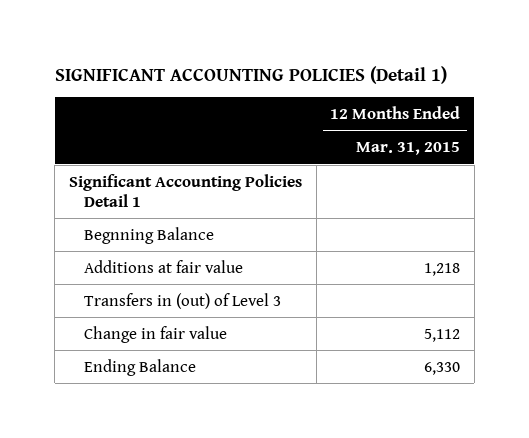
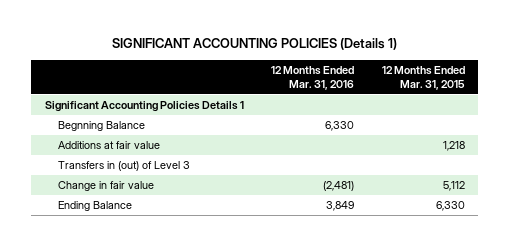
- SIGNIFICANT ACCOUNTING POLICIES (Detail 1)
+ SIGNIFICANT ACCOUNTING POLICIES (Details 1)
- | 12 Months Ended Mar. 31, 2015
+ | 12 Months Ended Mar. 31, 2016 | 12 Months Ended Mar. 31, 2015
- Significant Accounting Policies Detail 1
+ Significant Accounting Policies Details 1

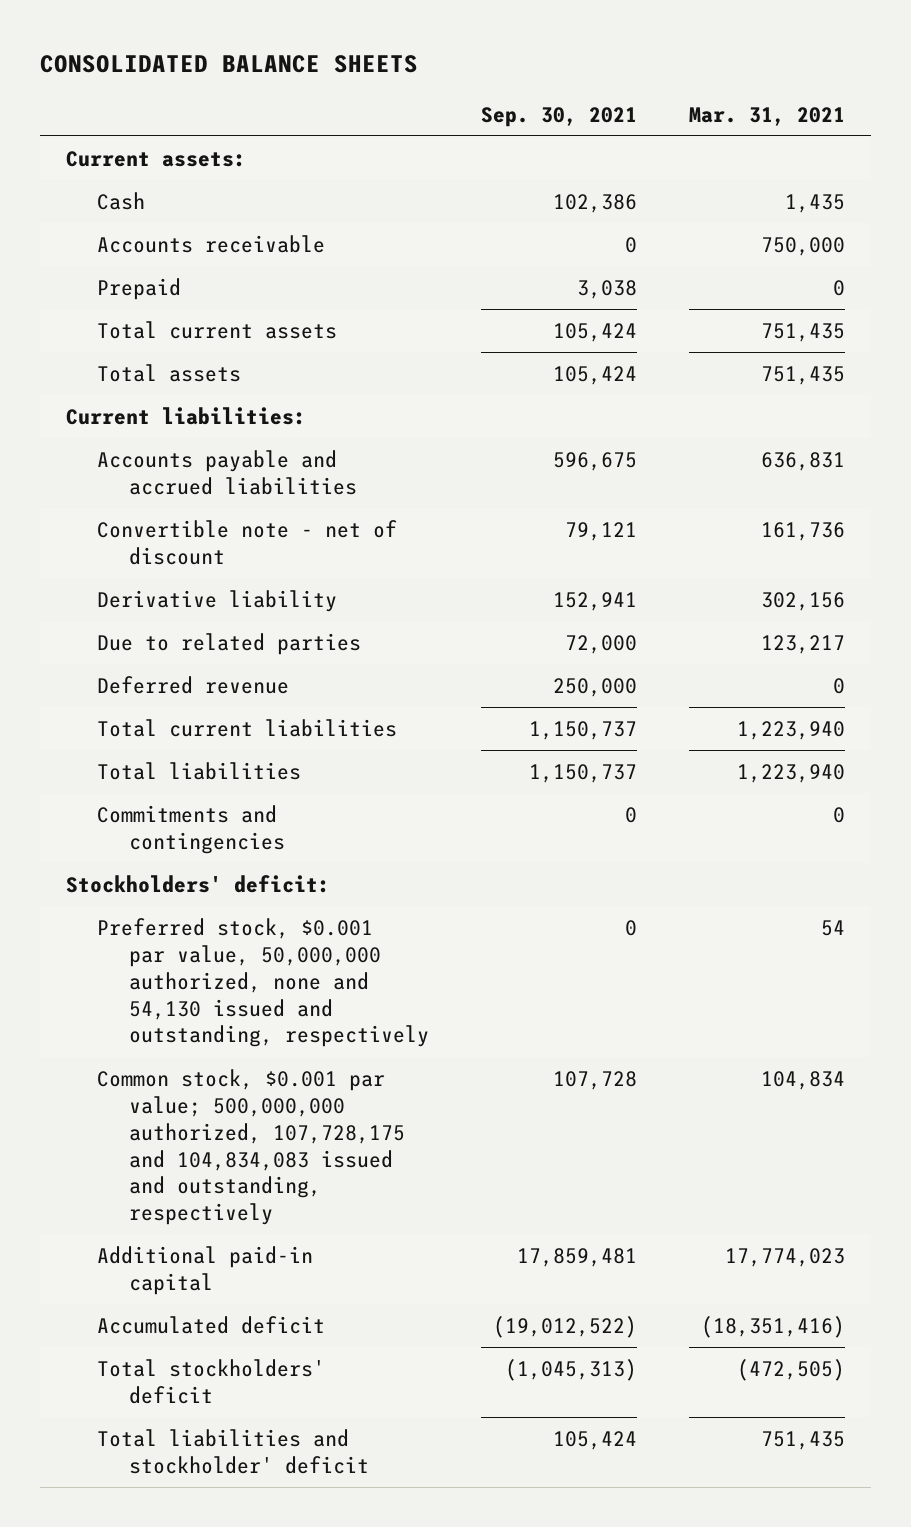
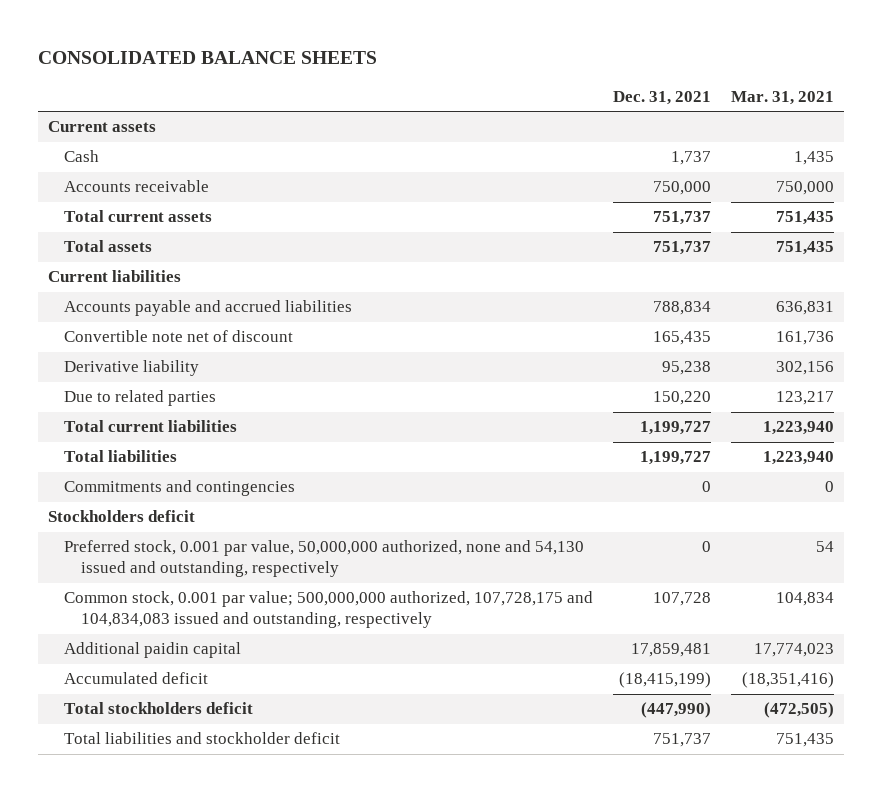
- | Sep. 30, 2021 | Mar. 31, 2021
+ | Dec. 31, 2021 | Mar. 31, 2021
- Current assets:
+ Current assets
- Prepaid | 3,038 | 0
- Current liabilities:
+ Current liabilities
- Convertible note - net of discount | 79,121 | 161,736
+ Convertible note net of discount | 165,435 | 161,736
- Deferred revenue | 250,000 | 0
- Stockholders' deficit:
- Preferred stock, $0.001 par value, 50,000,000 authorized, none and 54,130 issued and outstanding, respectively | 0 | 54
- Common stock, $0.001 par value; 500,000,000 authorized, 107,728,175 and 104,834,083 issued and outstanding, respectively | 107,728 | 104,834
- Additional paid-in capital | 17,859,481 | 17,774,023
+ Stockholders deficit
+ Preferred stock, 0.001 par value, 50,000,000 authorized, none and 54,130 issued and outstanding, respectively | 0 | 54
+ Common stock, 0.001 par value; 500,000,000 authorized, 107,728,175 and 104,834,083 issued and outstanding, respectively | 107,728 | 104,834
+ Additional paidin capital | 17,859,481 | 17,774,023
- Total stockholders' deficit | (1,045,313) | (472,505)
- Total liabilities and stockholder' deficit | 105,424 | 751,435
+ Total stockholders deficit | (447,990) | (472,505)
+ Total liabilities and stockholder deficit | 751,737 | 751,435

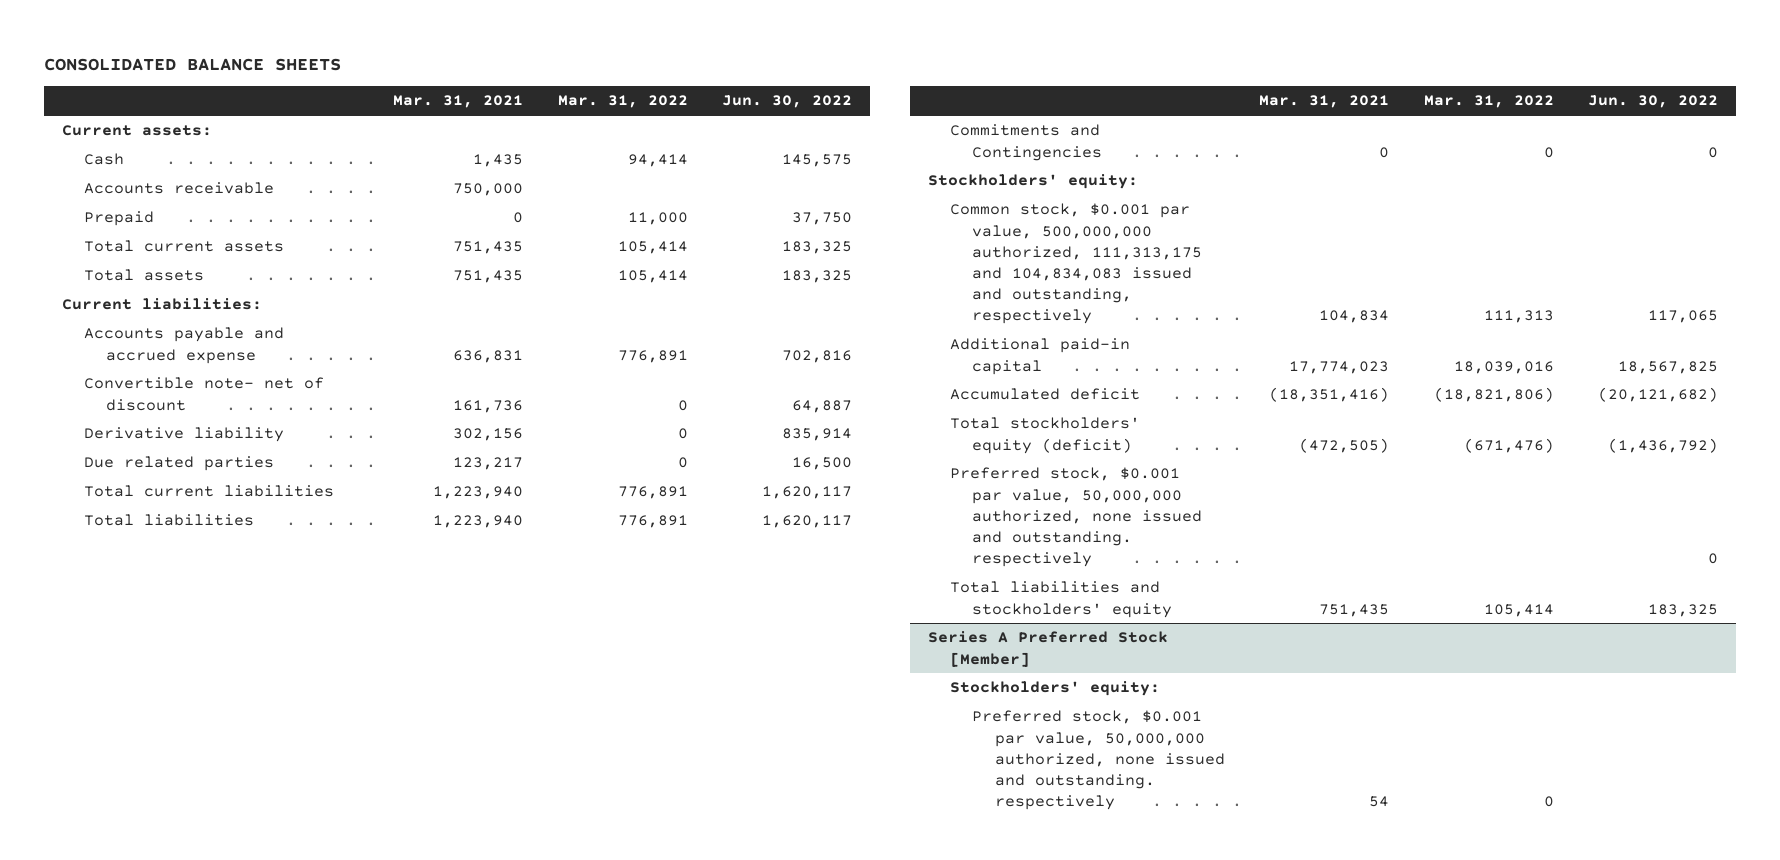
- | Dec. 31, 2021 | Mar. 31, 2021
+ | Mar. 31, 2021 | Mar. 31, 2022 | Jun. 30, 2022
- Current assets
+ Current assets:
+ Prepaid | 0 | 11,000 | 37,750
- Current liabilities
- Accounts payable and accrued liabilities | 788,834 | 636,831
- Convertible note net of discount | 165,435 | 161,736
+ Current liabilities:
+ Accounts payable and accrued expense | 636,831 | 776,891 | 702,816
+ Convertible note- net of discount | 161,736 | 0 | 64,887
- Due to related parties | 150,220 | 123,217
+ Due related parties | 123,217 | 0 | 16,500
- Commitments and contingencies | 0 | 0
- Stockholders deficit
- Preferred stock, 0.001 par value, 50,000,000 authorized, none and 54,130 issued and outstanding, respectively | 0 | 54
- Common stock, 0.001 par value; 500,000,000 authorized, 107,728,175 and 104,834,083 issued and outstanding, respectively | 107,728 | 104,834
- Additional paidin capital | 17,859,481 | 17,774,023
+ Commitments and Contingencies | 0 | 0 | 0
+ Stockholders' equity:
+ Common stock, $0.001 par value, 500,000,000 authorized, 111,313,175 and 104,834,083 issued and outstanding, respectively | 104,834 | 111,313 | 117,065
+ Additional paid-in capital | 17,774,023 | 18,039,016 | 18,567,825
- Total stockholders deficit | (447,990) | (472,505)
- Total liabilities and stockholder deficit | 751,737 | 751,435
+ Total stockholders' equity (deficit) | (472,505) | (671,476) | (1,436,792)
+ Preferred stock, $0.001 par value, 50,000,000 authorized, none issued and outstanding. respectively | | | 0
+ Total liabilities and stockholders' equity | 751,435 | 105,414 | 183,325
+ Series A Preferred Stock [Member]
+ Stockholders' equity:
+ Preferred stock, $0.001 par value, 50,000,000 authorized, none issued and outstanding. respectively | 54 | 0 |

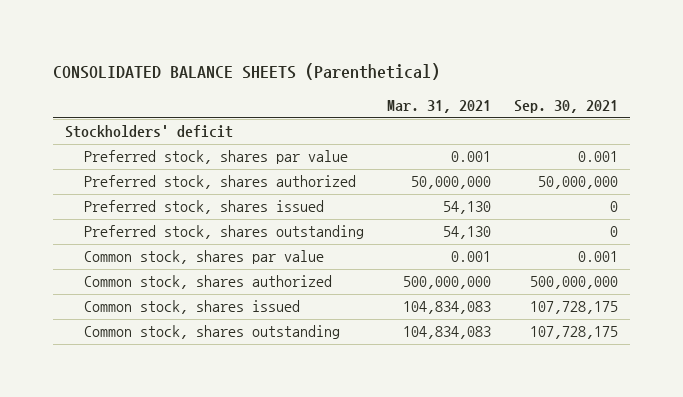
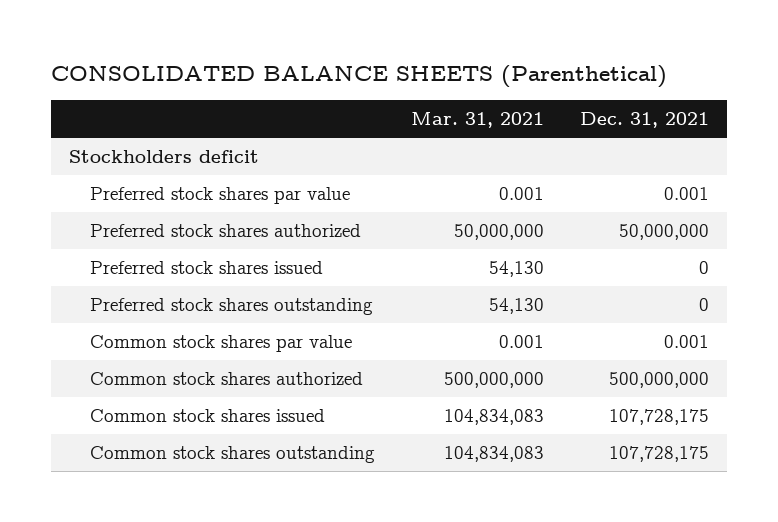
- | Mar. 31, 2021 | Sep. 30, 2021
+ | Mar. 31, 2021 | Dec. 31, 2021
- Stockholders' deficit
- Preferred stock, shares par value | 0.001 | 0.001
- Preferred stock, shares authorized | 50,000,000 | 50,000,000
- Preferred stock, shares issued | 54,130 | 0
- Preferred stock, shares outstanding | 54,130 | 0
- Common stock, shares par value | 0.001 | 0.001
- Common stock, shares authorized | 500,000,000 | 500,000,000
- Common stock, shares issued | 104,834,083 | 107,728,175
- Common stock, shares outstanding | 104,834,083 | 107,728,175
+ Stockholders deficit
+ Preferred stock shares par value | 0.001 | 0.001
+ Preferred stock shares authorized | 50,000,000 | 50,000,000
+ Preferred stock shares issued | 54,130 | 0
+ Preferred stock shares outstanding | 54,130 | 0
+ Common stock shares par value | 0.001 | 0.001
+ Common stock shares authorized | 500,000,000 | 500,000,000
+ Common stock shares issued | 104,834,083 | 107,728,175
+ Common stock shares outstanding | 104,834,083 | 107,728,175

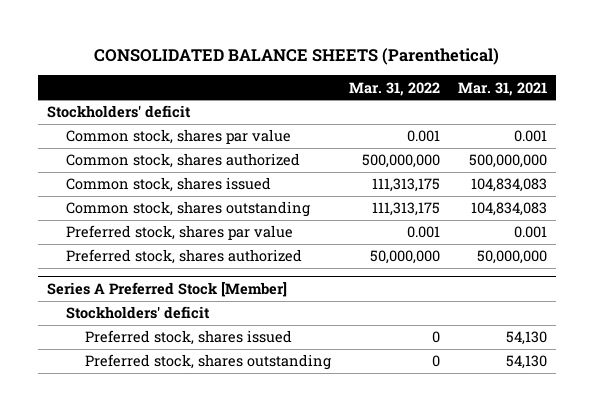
- | Mar. 31, 2021 | Dec. 31, 2021
+ | Mar. 31, 2022 | Mar. 31, 2021
- Stockholders deficit
- Preferred stock shares par value | 0.001 | 0.001
- Preferred stock shares authorized | 50,000,000 | 50,000,000
- Preferred stock shares issued | 54,130 | 0
- Preferred stock shares outstanding | 54,130 | 0
- Common stock shares par value | 0.001 | 0.001
- Common stock shares authorized | 500,000,000 | 500,000,000
- Common stock shares issued | 104,834,083 | 107,728,175
- Common stock shares outstanding | 104,834,083 | 107,728,175
+ Stockholders' deficit
+ Common stock, shares par value | 0.001 | 0.001
+ Common stock, shares authorized | 500,000,000 | 500,000,000
+ Common stock, shares issued | 111,313,175 | 104,834,083
+ Common stock, shares outstanding | 111,313,175 | 104,834,083
+ Preferred stock, shares par value | 0.001 | 0.001
+ Preferred stock, shares authorized | 50,000,000 | 50,000,000
+ Series A Preferred Stock [Member]
+ Stockholders' deficit
+ Preferred stock, shares issued | 0 | 54,130
+ Preferred stock, shares outstanding | 0 | 54,130

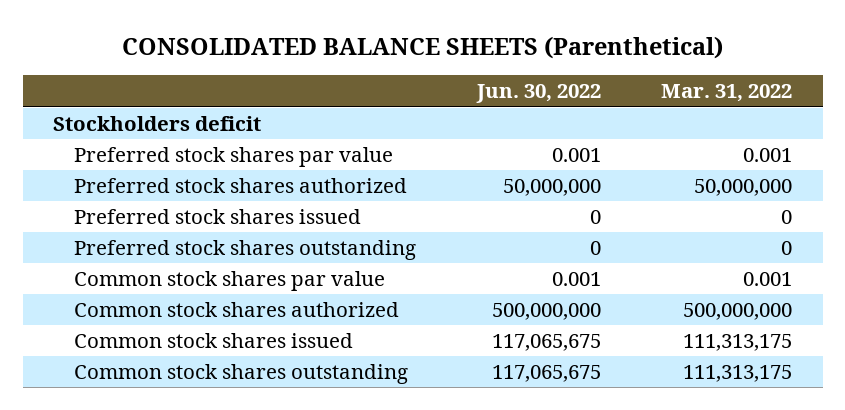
- | Mar. 31, 2022 | Mar. 31, 2021
+ | Jun. 30, 2022 | Mar. 31, 2022
- Stockholders' deficit
- Common stock, shares par value | 0.001 | 0.001
- Common stock, shares authorized | 500,000,000 | 500,000,000
- Common stock, shares issued | 111,313,175 | 104,834,083
- Common stock, shares outstanding | 111,313,175 | 104,834,083
- Preferred stock, shares par value | 0.001 | 0.001
- Preferred stock, shares authorized | 50,000,000 | 50,000,000
- Series A Preferred Stock [Member]
- Stockholders' deficit
- Preferred stock, shares issued | 0 | 54,130
- Preferred stock, shares outstanding | 0 | 54,130
+ Stockholders deficit
+ Preferred stock shares par value | 0.001 | 0.001
+ Preferred stock shares authorized | 50,000,000 | 50,000,000
+ Preferred stock shares issued | 0 | 0
+ Preferred stock shares outstanding | 0 | 0
+ Common stock shares par value | 0.001 | 0.001
+ Common stock shares authorized | 500,000,000 | 500,000,000
+ Common stock shares issued | 117,065,675 | 111,313,175
+ Common stock shares outstanding | 117,065,675 | 111,313,175

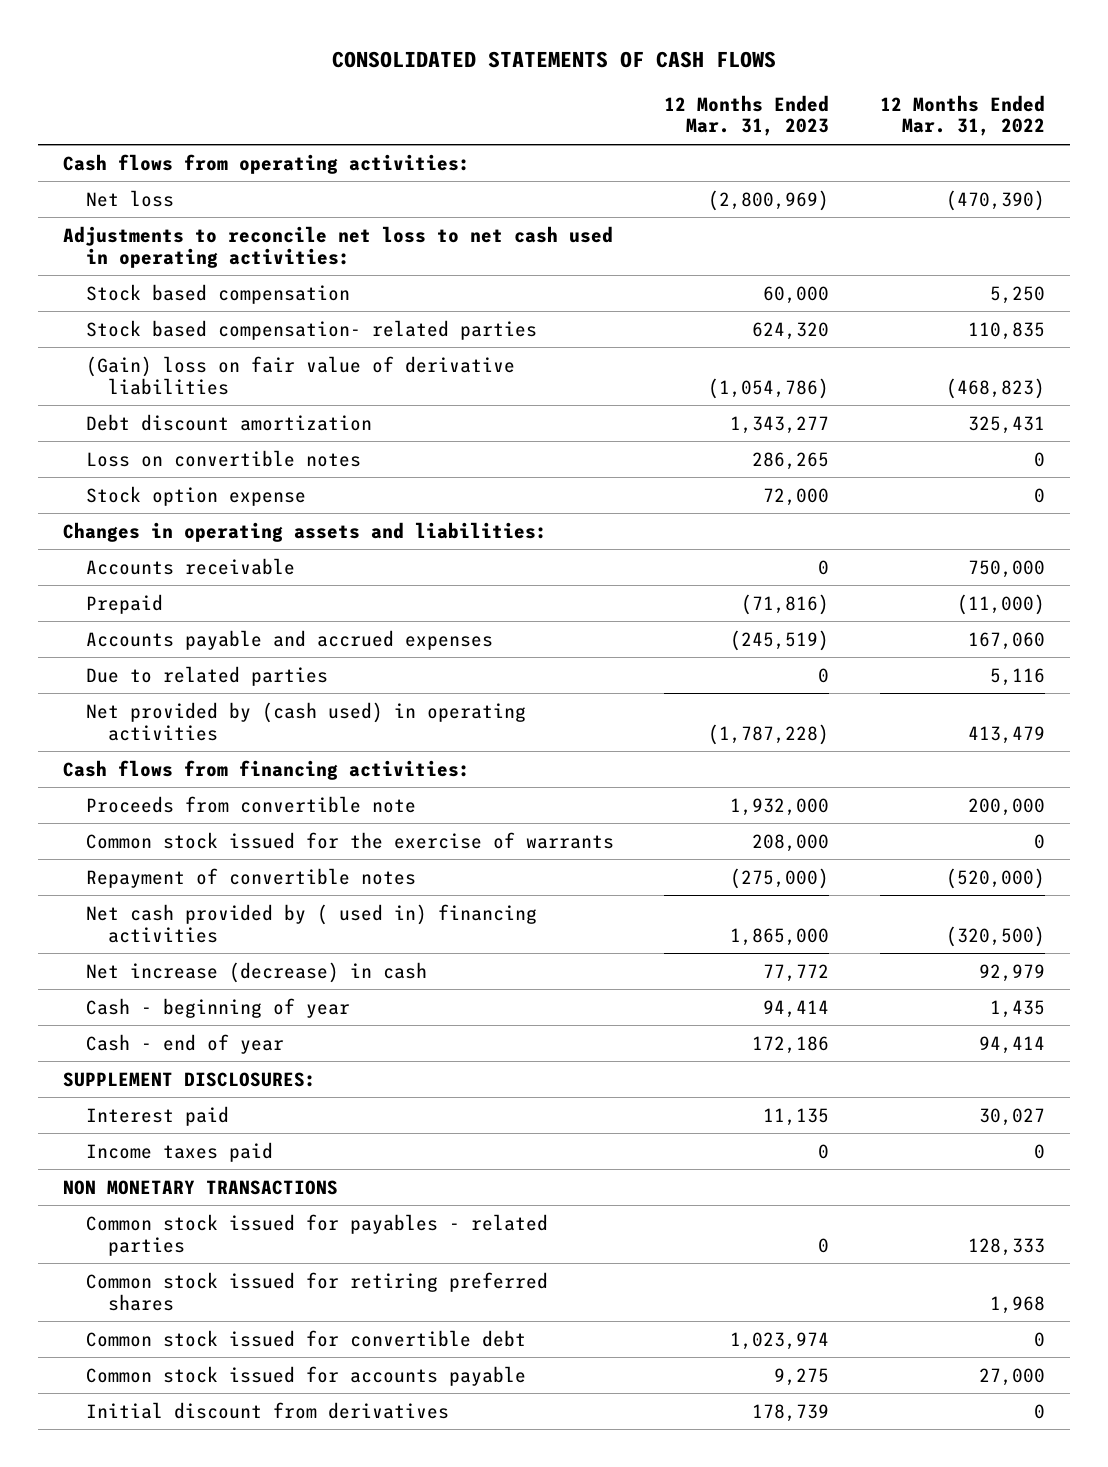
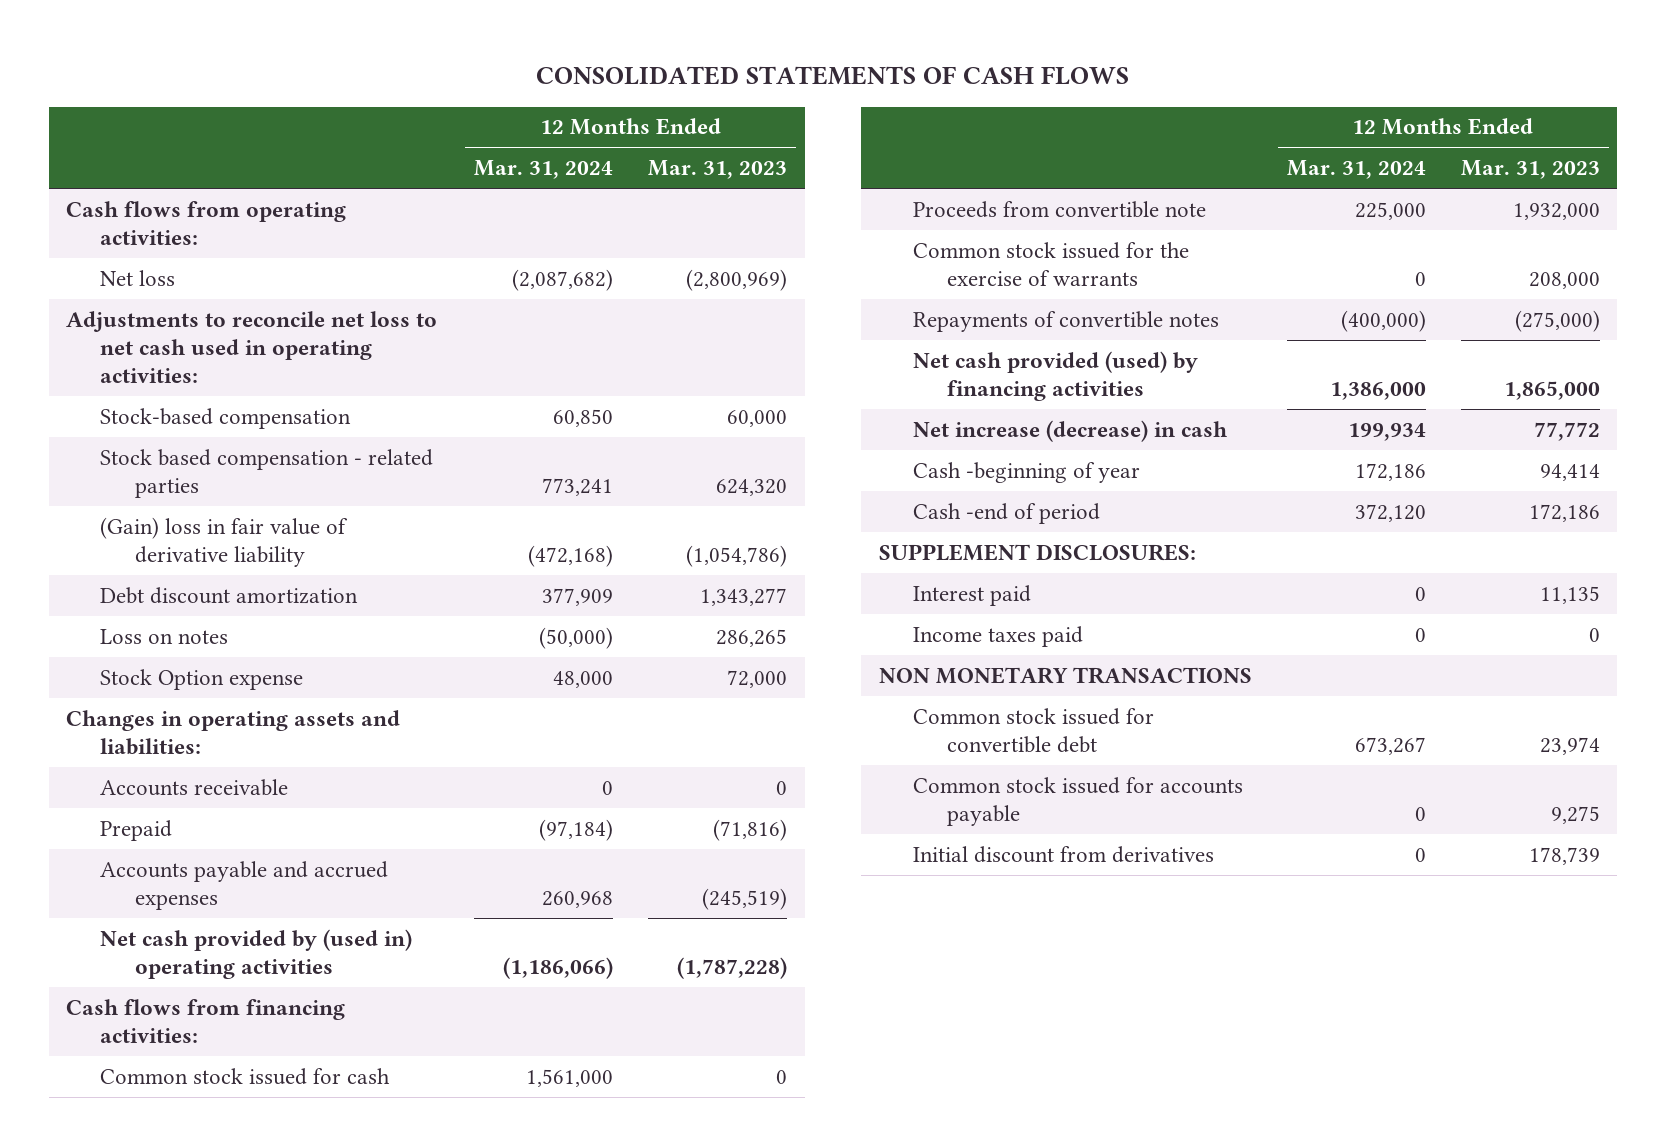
- | 12 Months Ended Mar. 31, 2023 | 12 Months Ended Mar. 31, 2022
+ | 12 Months Ended Mar. 31, 2024 | 12 Months Ended Mar. 31, 2023
- Stock based compensation | 60,000 | 5,250
- Stock based compensation- related parties | 624,320 | 110,835
- (Gain) loss on fair value of derivative liabilities | (1,054,786) | (468,823)
+ Stock-based compensation | 60,850 | 60,000
+ Stock based compensation - related parties | 773,241 | 624,320
+ (Gain) loss in fair value of derivative liability | (472,168) | (1,054,786)
- Loss on convertible notes | 286,265 | 0
- Stock option expense | 72,000 | 0
+ Loss on notes | (50,000) | 286,265
+ Stock Option expense | 48,000 | 72,000
- Due to related parties | 0 | 5,116
- Net provided by (cash used) in operating activities | (1,787,228) | 413,479
+ Net cash provided by (used in) operating activities | (1,186,066) | (1,787,228)
+ Common stock issued for cash | 1,561,000 | 0
- Repayment of convertible notes | (275,000) | (520,000)
- Net cash provided by ( used in) financing activities | 1,865,000 | (320,500)
+ Repayments of convertible notes | (400,000) | (275,000)
+ Net cash provided (used) by financing activities | 1,386,000 | 1,865,000
- Cash - beginning of year | 94,414 | 1,435
- Cash - end of year | 172,186 | 94,414
+ Cash -beginning of year | 172,186 | 94,414
+ Cash -end of period | 372,120 | 172,186
- Common stock issued for payables - related parties | 0 | 128,333
- Common stock issued for retiring preferred shares | | 1,968
- Common stock issued for convertible debt | 1,023,974 | 0
+ Common stock issued for convertible debt | 673,267 | 23,974

